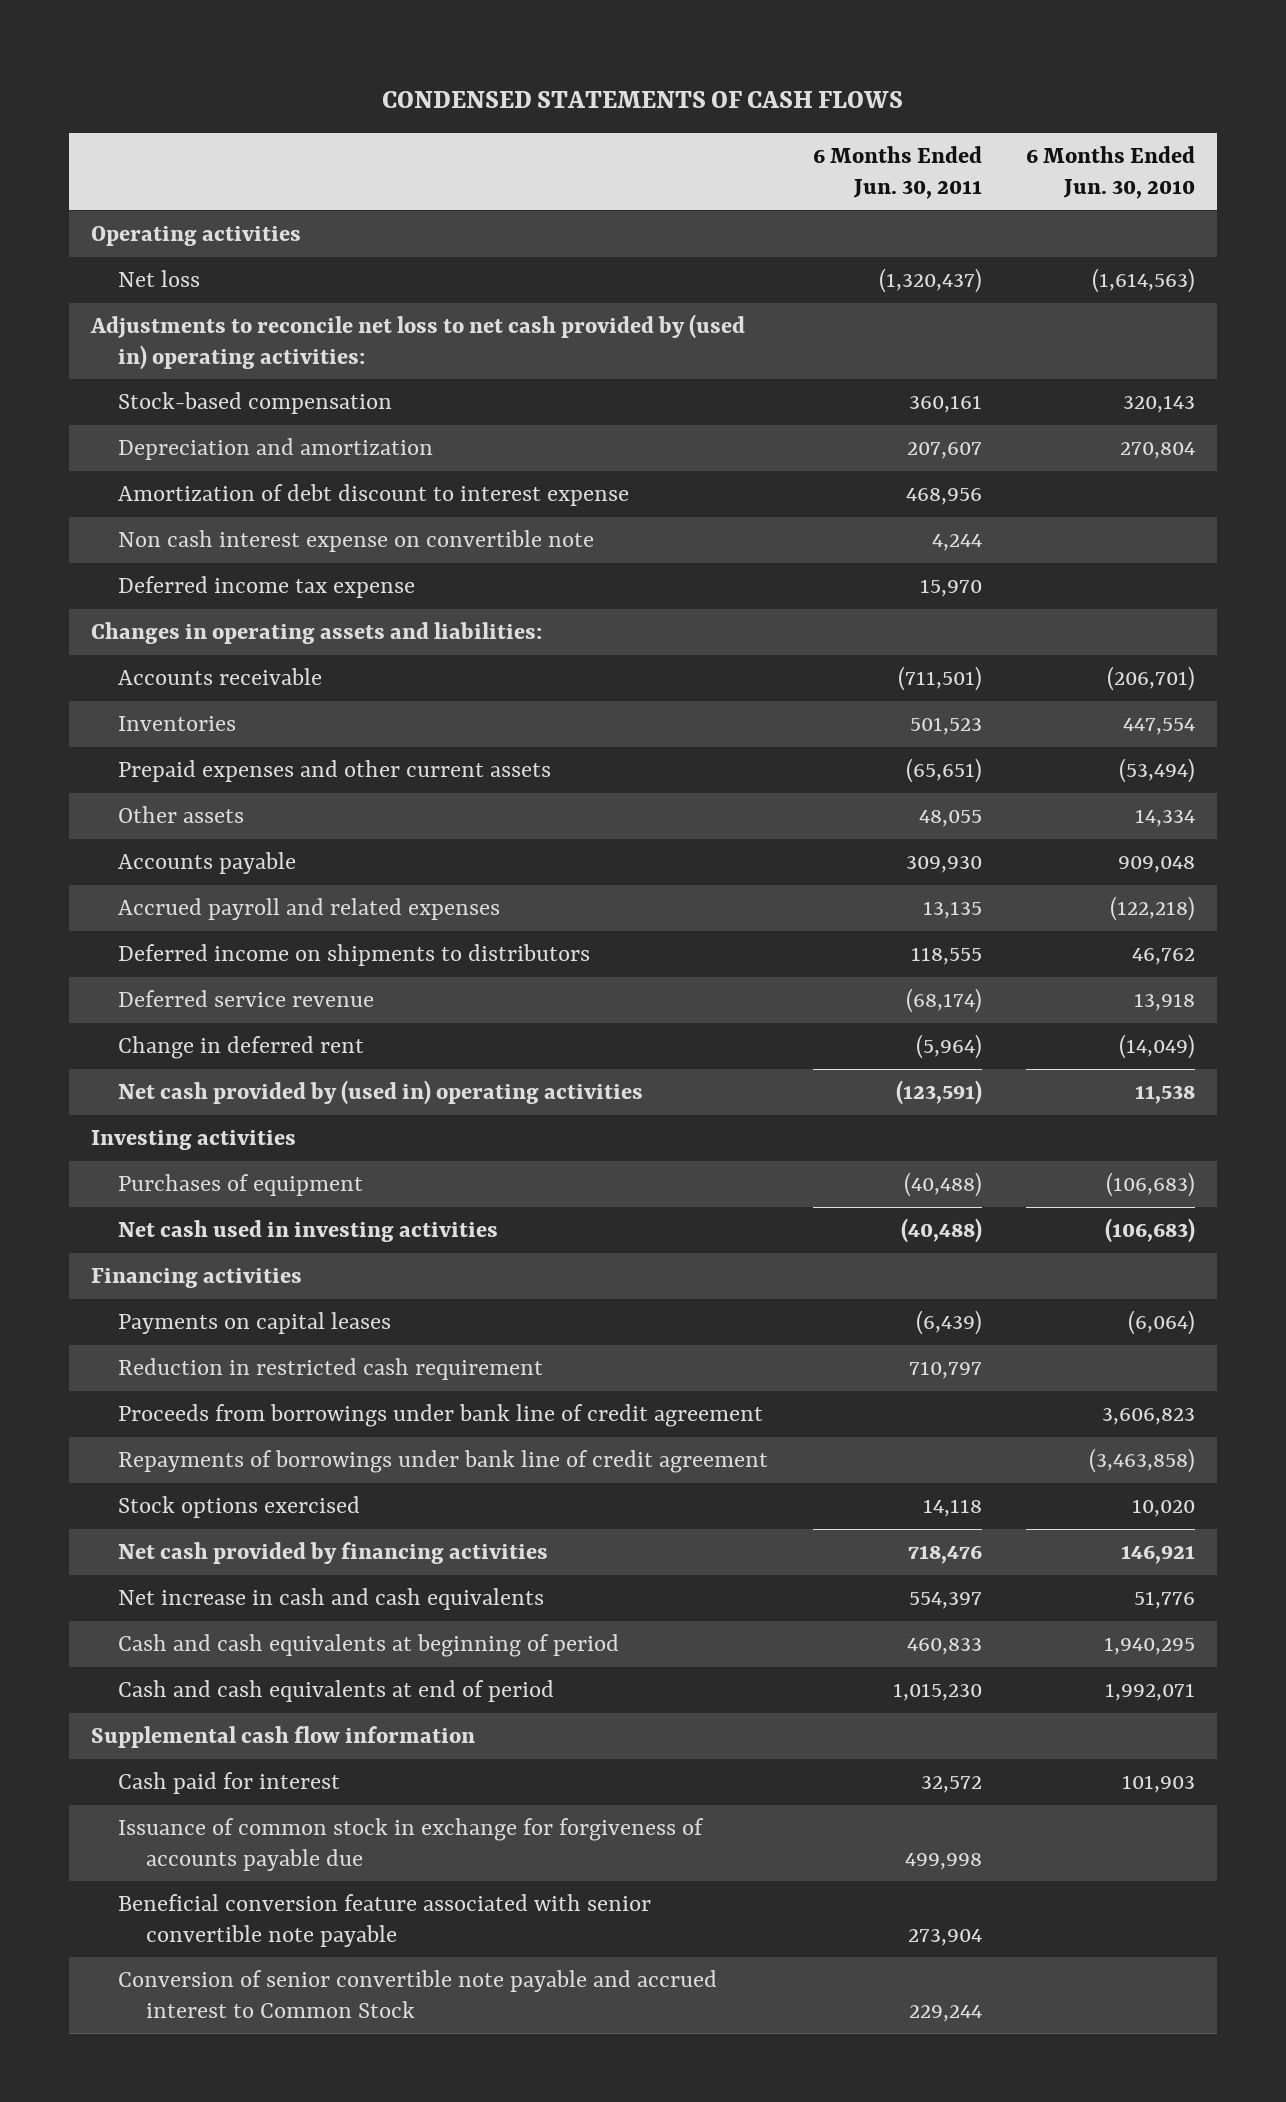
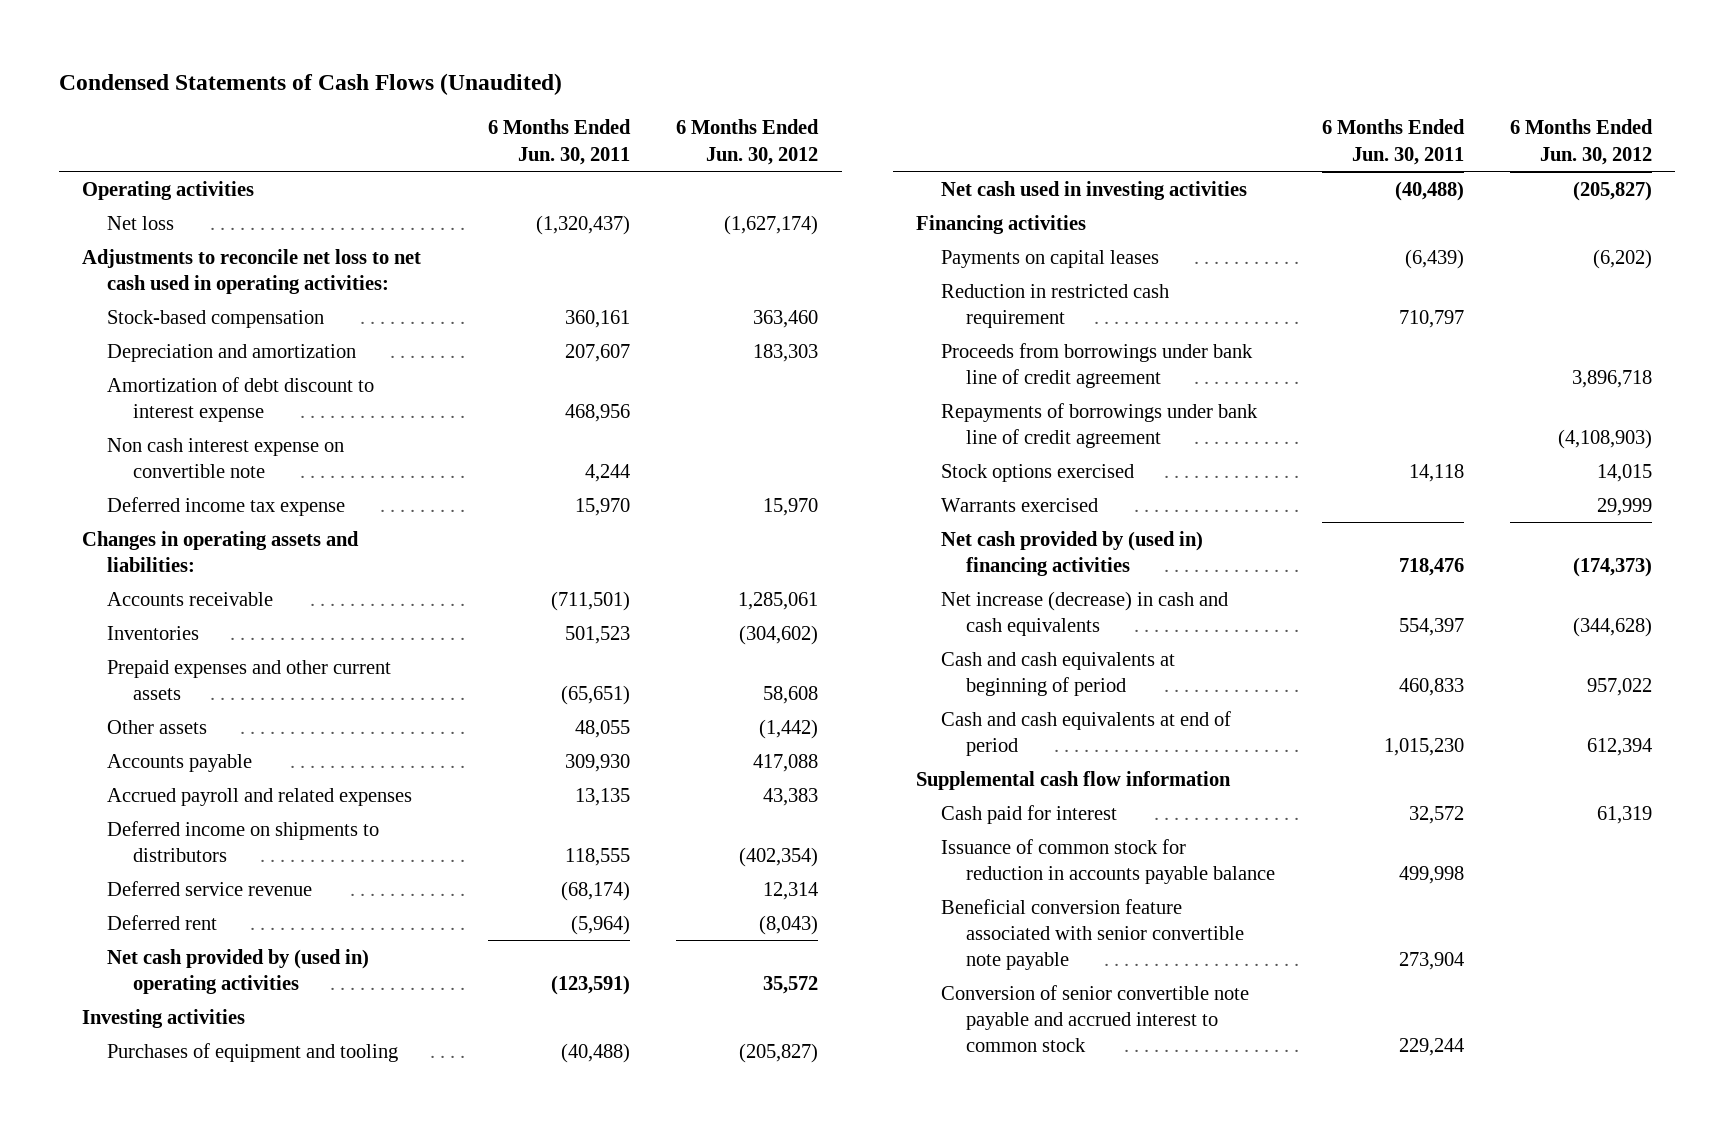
- CONDENSED STATEMENTS OF CASH FLOWS
+ Condensed Statements of Cash Flows (Unaudited)
- | 6 Months Ended Jun. 30, 2011 | 6 Months Ended Jun. 30, 2010
+ | 6 Months Ended Jun. 30, 2011 | 6 Months Ended Jun. 30, 2012
- Adjustments to reconcile net loss to net cash provided by (used in) operating activities:
+ Adjustments to reconcile net loss to net cash used in operating activities:
- Change in deferred rent | (5,964) | (14,049)
+ Deferred rent | (5,964) | (8,043)
- Purchases of equipment | (40,488) | (106,683)
+ Purchases of equipment and tooling | (40,488) | (205,827)
- Net cash provided by financing activities | 718,476 | 146,921
- Net increase in cash and cash equivalents | 554,397 | 51,776
+ Warrants exercised | | 29,999
+ Net cash provided by (used in) financing activities | 718,476 | (174,373)
+ Net increase (decrease) in cash and cash equivalents | 554,397 | (344,628)
- Issuance of common stock in exchange for forgiveness of accounts payable due | 499,998 |
+ Issuance of common stock for reduction in accounts payable balance | 499,998 |
- Conversion of senior convertible note payable and accrued interest to Common Stock | 229,244 |
+ Conversion of senior convertible note payable and accrued interest to common stock | 229,244 |

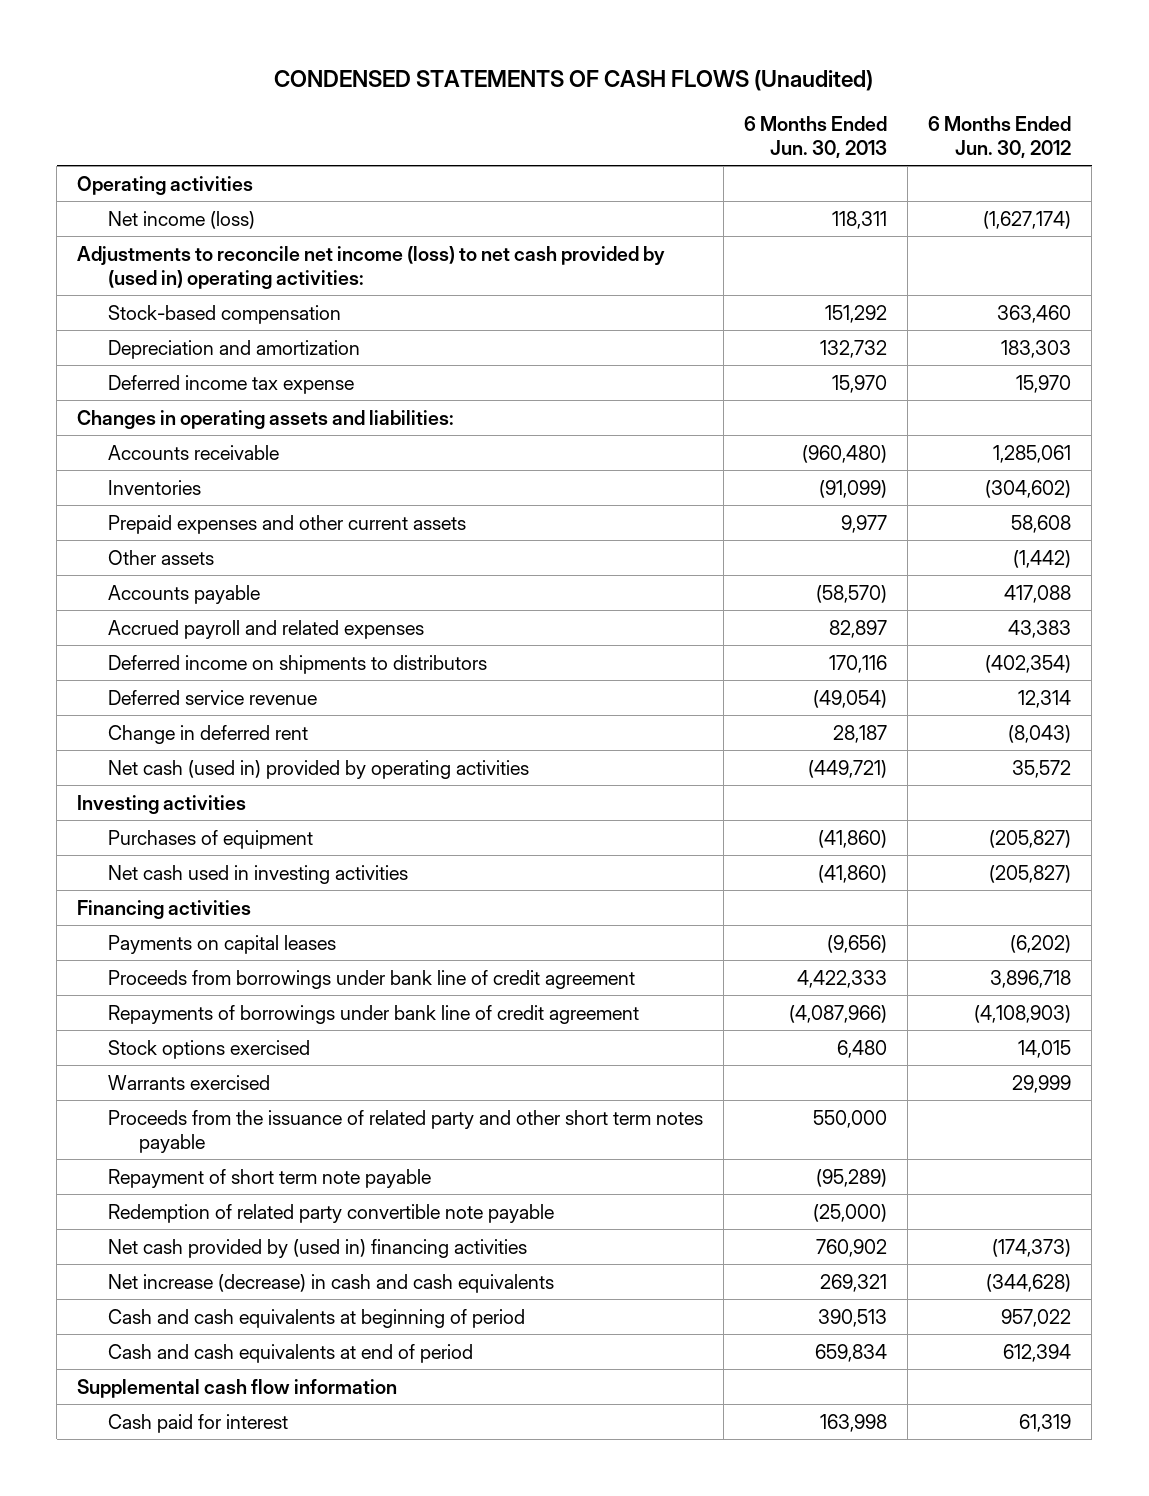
- Condensed Statements of Cash Flows (Unaudited)
+ CONDENSED STATEMENTS OF CASH FLOWS (Unaudited)
- | 6 Months Ended Jun. 30, 2011 | 6 Months Ended Jun. 30, 2012
+ | 6 Months Ended Jun. 30, 2013 | 6 Months Ended Jun. 30, 2012
- Net loss | (1,320,437) | (1,627,174)
- Adjustments to reconcile net loss to net cash used in operating activities:
+ Net income (loss) | 118,311 | (1,627,174)
+ Adjustments to reconcile net income (loss) to net cash provided by (used in) operating activities:
- Amortization of debt discount to interest expense | 468,956 |
- Non cash interest expense on convertible note | 4,244 |
- Deferred rent | (5,964) | (8,043)
- Net cash provided by (used in) operating activities | (123,591) | 35,572
+ Change in deferred rent | 28,187 | (8,043)
+ Net cash (used in) provided by operating activities | (449,721) | 35,572
- Purchases of equipment and tooling | (40,488) | (205,827)
+ Purchases of equipment | (41,860) | (205,827)
- Reduction in restricted cash requirement | 710,797 |
+ Proceeds from the issuance of related party and other short term notes payable | 550,000 |
+ Repayment of short term note payable | (95,289) |
+ Redemption of related party convertible note payable | (25,000) |
- Issuance of common stock for reduction in accounts payable balance | 499,998 |
- Beneficial conversion feature associated with senior convertible note payable | 273,904 |
- Conversion of senior convertible note payable and accrued interest to common stock | 229,244 |

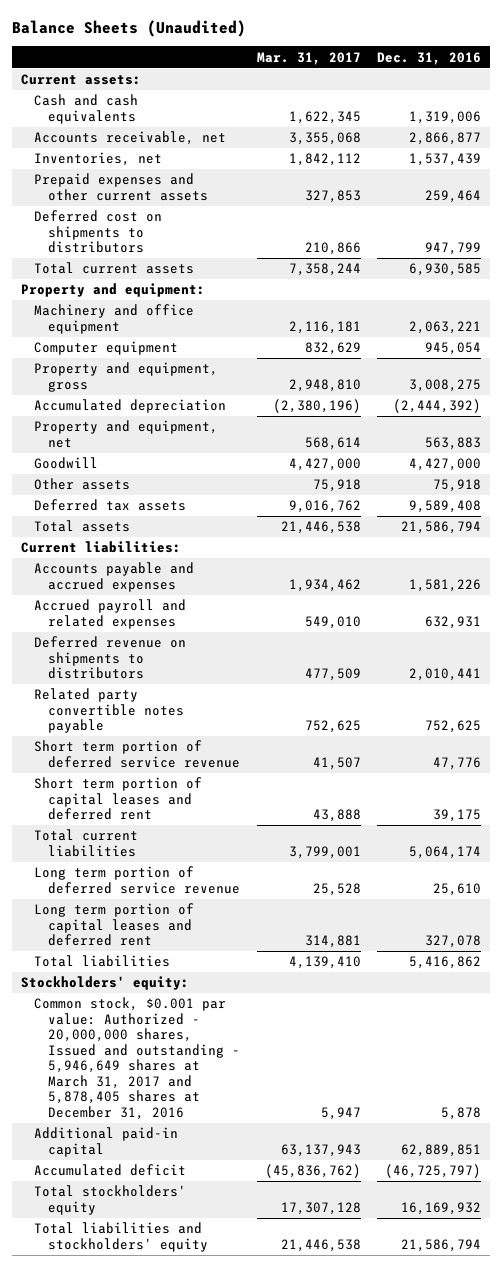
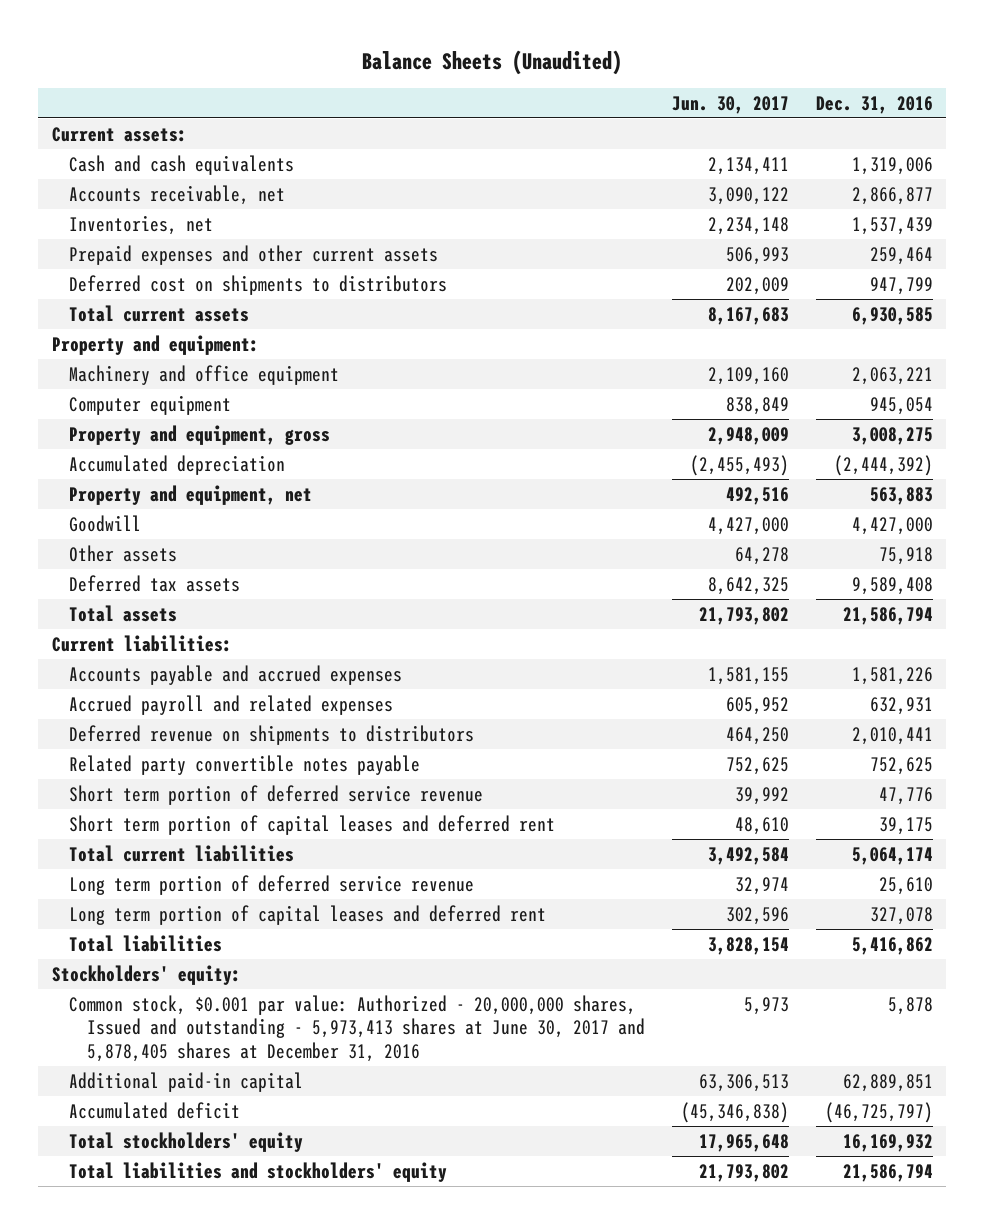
- | Mar. 31, 2017 | Dec. 31, 2016
+ | Jun. 30, 2017 | Dec. 31, 2016
- Common stock, $0.001 par value: Authorized - 20,000,000 shares, Issued and outstanding - 5,946,649 shares at March 31, 2017 and 5,878,405 shares at December 31, 2016 | 5,947 | 5,878
+ Common stock, $0.001 par value: Authorized - 20,000,000 shares, Issued and outstanding - 5,973,413 shares at June 30, 2017 and 5,878,405 shares at December 31, 2016 | 5,973 | 5,878

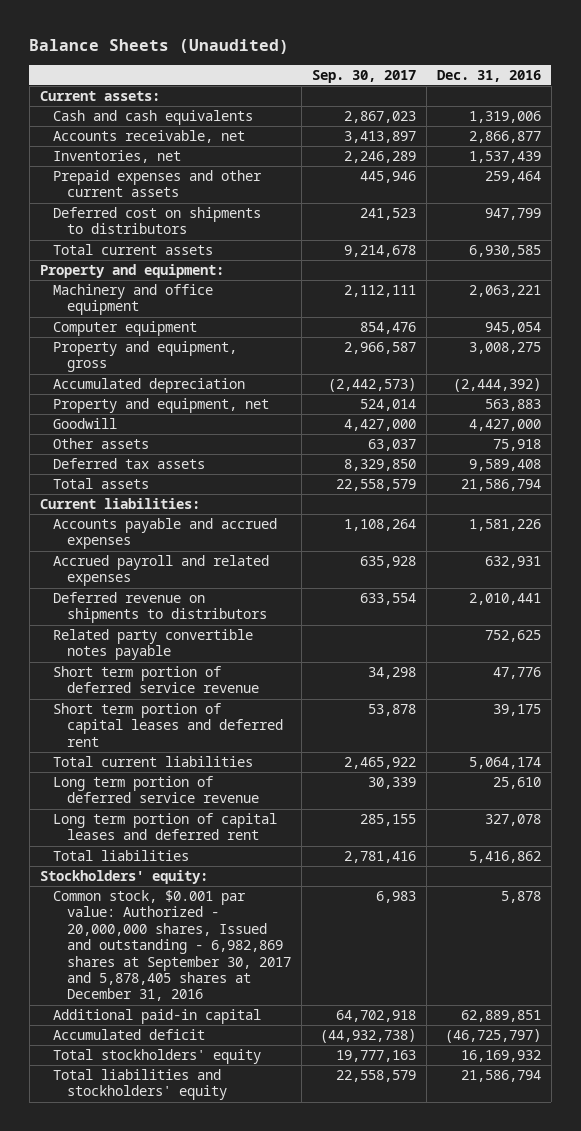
- | Jun. 30, 2017 | Dec. 31, 2016
+ | Sep. 30, 2017 | Dec. 31, 2016
- Common stock, $0.001 par value: Authorized - 20,000,000 shares, Issued and outstanding - 5,973,413 shares at June 30, 2017 and 5,878,405 shares at December 31, 2016 | 5,973 | 5,878
+ Common stock, $0.001 par value: Authorized - 20,000,000 shares, Issued and outstanding - 6,982,869 shares at September 30, 2017 and 5,878,405 shares at December 31, 2016 | 6,983 | 5,878

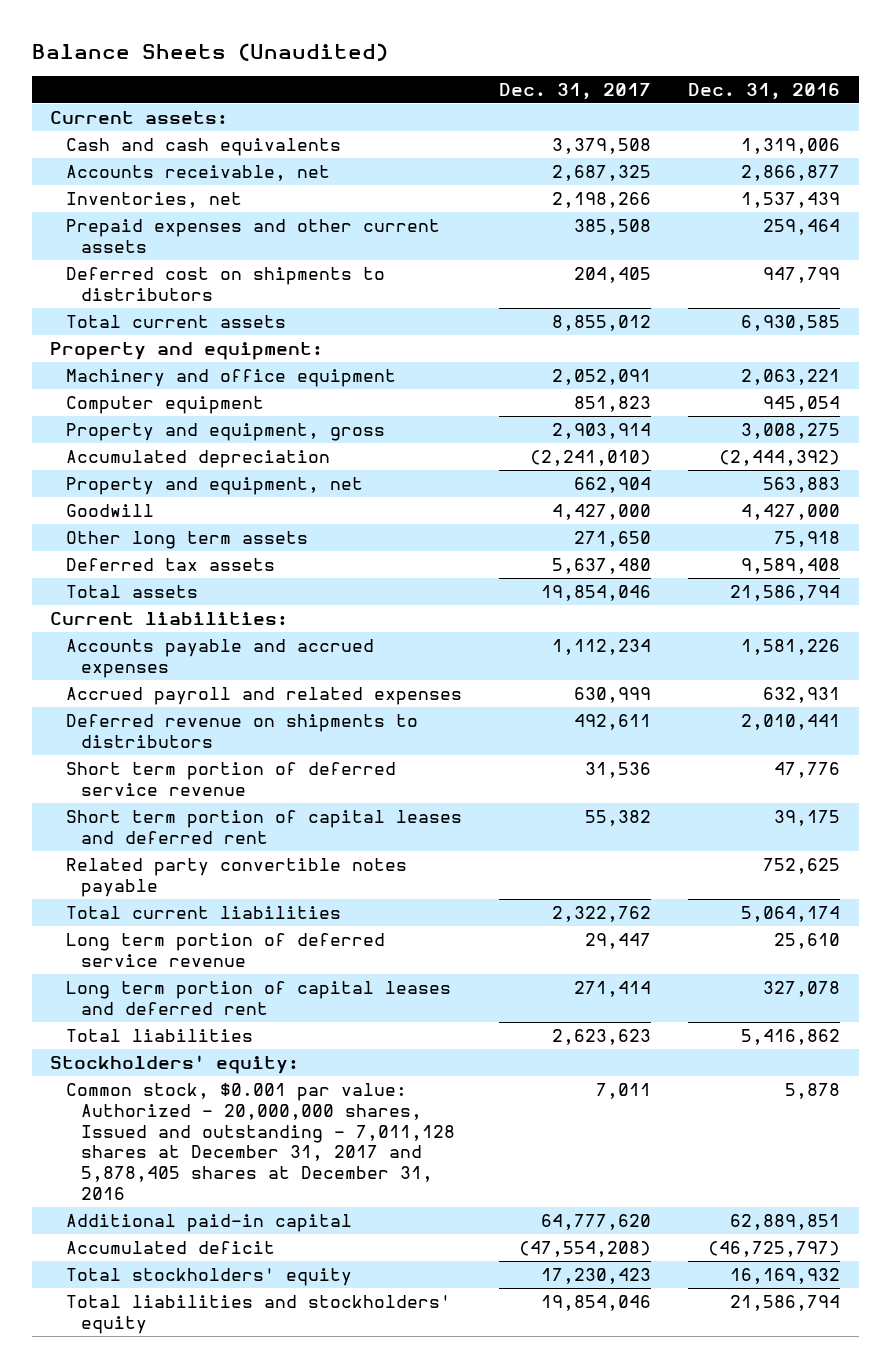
- | Sep. 30, 2017 | Dec. 31, 2016
+ | Dec. 31, 2017 | Dec. 31, 2016
- Other assets | 63,037 | 75,918
+ Other long term assets | 271,650 | 75,918
moved down: Related party convertible notes payable | | 752,625
- Common stock, $0.001 par value: Authorized - 20,000,000 shares, Issued and outstanding - 6,982,869 shares at September 30, 2017 and 5,878,405 shares at December 31, 2016 | 6,983 | 5,878
+ Common stock, $0.001 par value: Authorized - 20,000,000 shares, Issued and outstanding - 7,011,128 shares at December 31, 2017 and 5,878,405 shares at December 31, 2016 | 7,011 | 5,878

